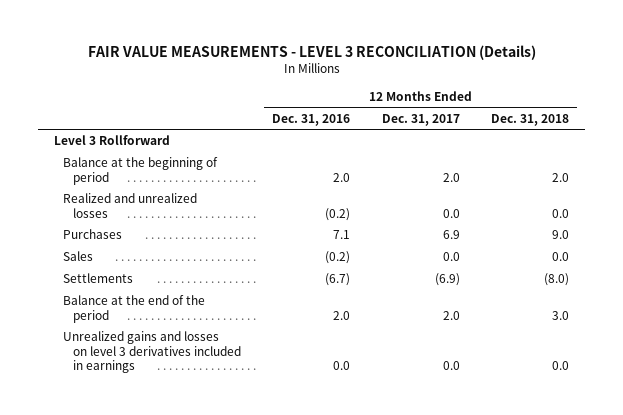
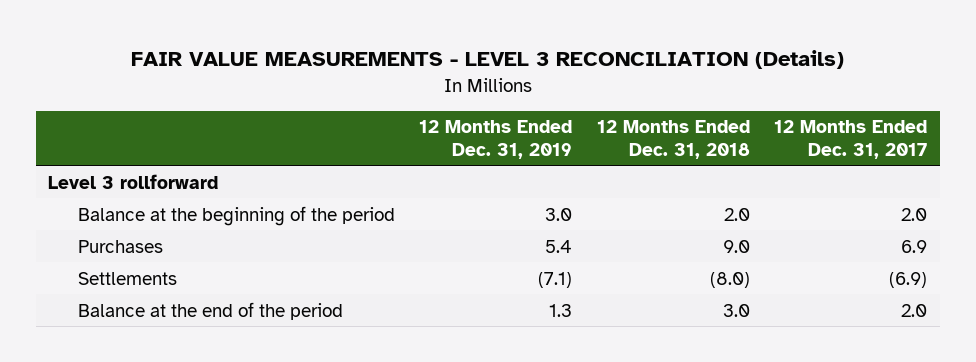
- | 12 Months Ended Dec. 31, 2016 | 12 Months Ended Dec. 31, 2017 | 12 Months Ended Dec. 31, 2018
+ | 12 Months Ended Dec. 31, 2019 | 12 Months Ended Dec. 31, 2018 | 12 Months Ended Dec. 31, 2017
- Level 3 Rollforward
- Balance at the beginning of period | 2.0 | 2.0 | 2.0
- Realized and unrealized losses | (0.2) | 0.0 | 0.0
+ Level 3 rollforward
+ Balance at the beginning of the period | 3.0 | 2.0 | 2.0
- Sales | (0.2) | 0.0 | 0.0
- Unrealized gains and losses on level 3 derivatives included in earnings | 0.0 | 0.0 | 0.0

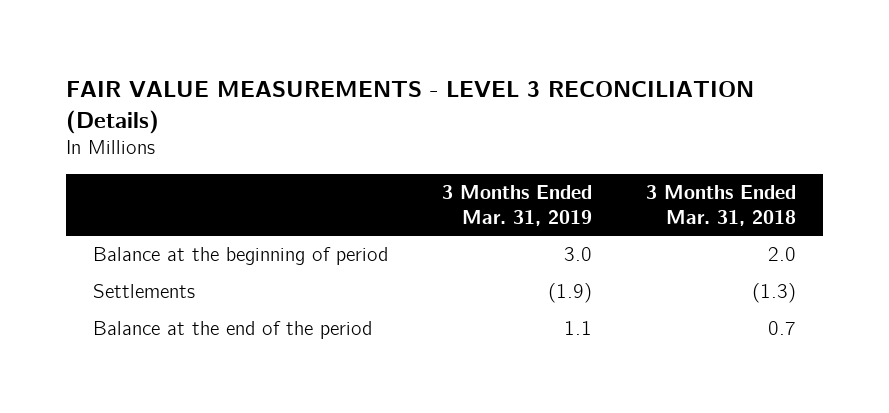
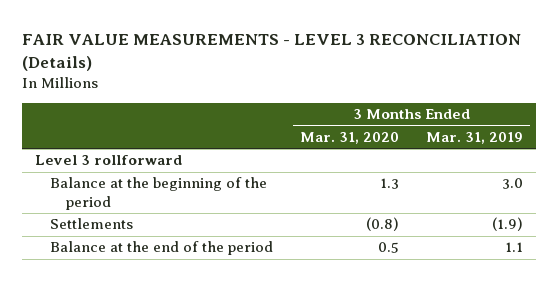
- | 3 Months Ended Mar. 31, 2019 | 3 Months Ended Mar. 31, 2018
+ | 3 Months Ended Mar. 31, 2020 | 3 Months Ended Mar. 31, 2019
- Balance at the beginning of period | 3.0 | 2.0
+ Level 3 rollforward
+ Balance at the beginning of the period | 1.3 | 3.0

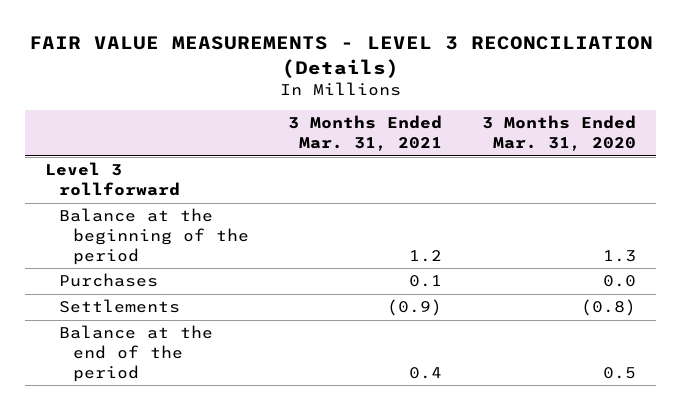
- | 3 Months Ended Mar. 31, 2020 | 3 Months Ended Mar. 31, 2019
+ | 3 Months Ended Mar. 31, 2021 | 3 Months Ended Mar. 31, 2020
+ Purchases | 0.1 | 0.0

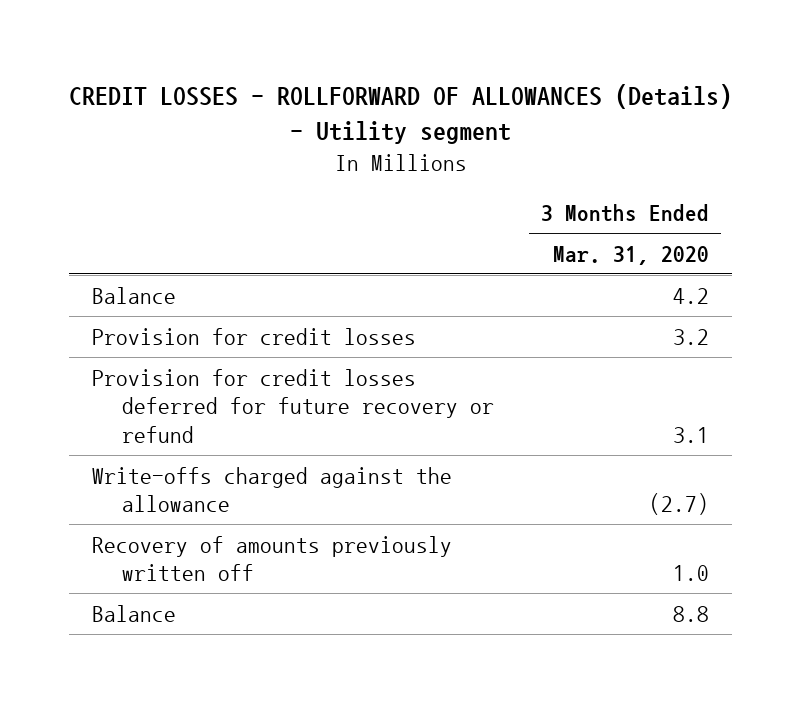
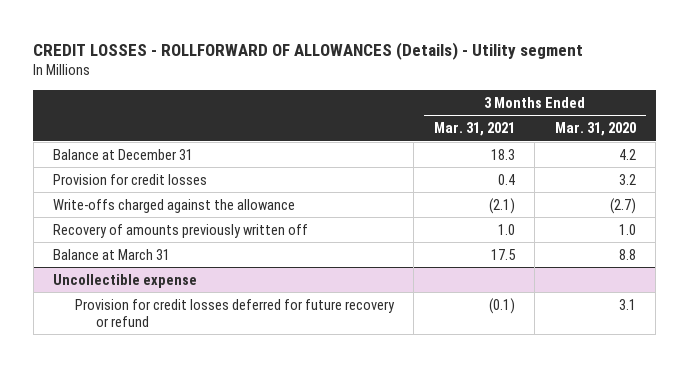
- | 3 Months Ended Mar. 31, 2020
+ | 3 Months Ended Mar. 31, 2021 | 3 Months Ended Mar. 31, 2020
- Balance | 4.2
+ Balance at December 31 | 18.3 | 4.2
- Provision for credit losses deferred for future recovery or refund | 3.1
- Balance | 8.8
+ Balance at March 31 | 17.5 | 8.8
+ Uncollectible expense
+ Provision for credit losses deferred for future recovery or refund | (0.1) | 3.1

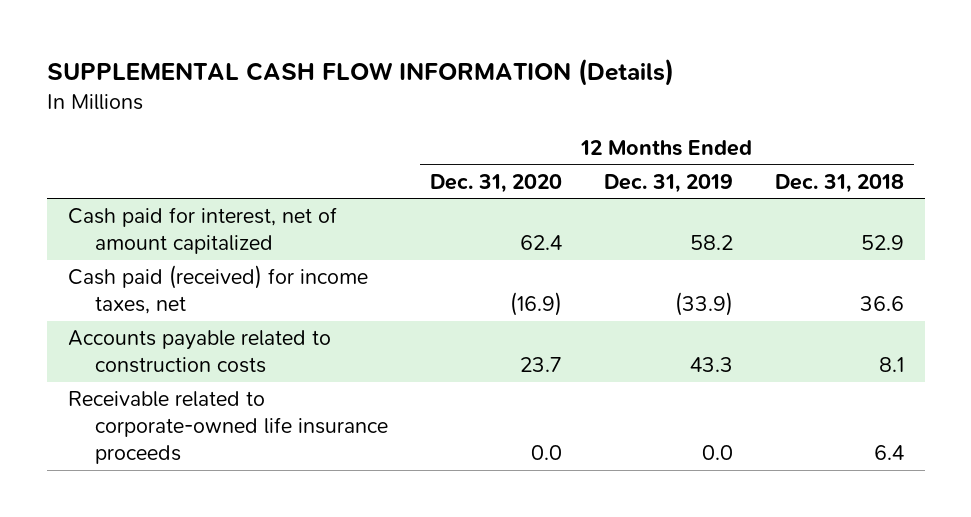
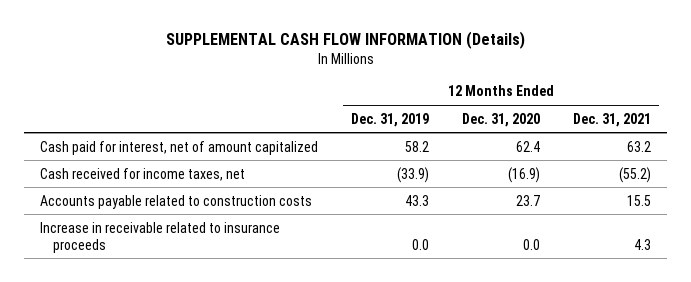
- | 12 Months Ended Dec. 31, 2020 | 12 Months Ended Dec. 31, 2019 | 12 Months Ended Dec. 31, 2018
+ | 12 Months Ended Dec. 31, 2019 | 12 Months Ended Dec. 31, 2020 | 12 Months Ended Dec. 31, 2021
- Cash paid (received) for income taxes, net | (16.9) | (33.9) | 36.6
+ Cash received for income taxes, net | (33.9) | (16.9) | (55.2)
- Receivable related to corporate-owned life insurance proceeds | 0.0 | 0.0 | 6.4
+ Increase in receivable related to insurance proceeds | 0.0 | 0.0 | 4.3

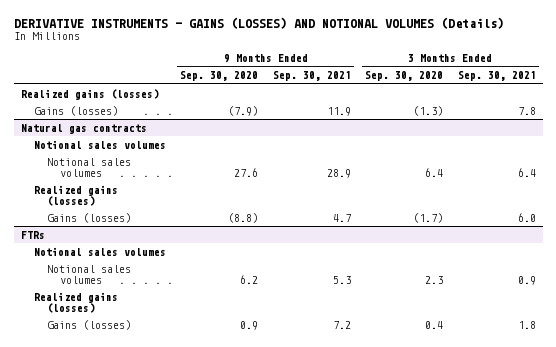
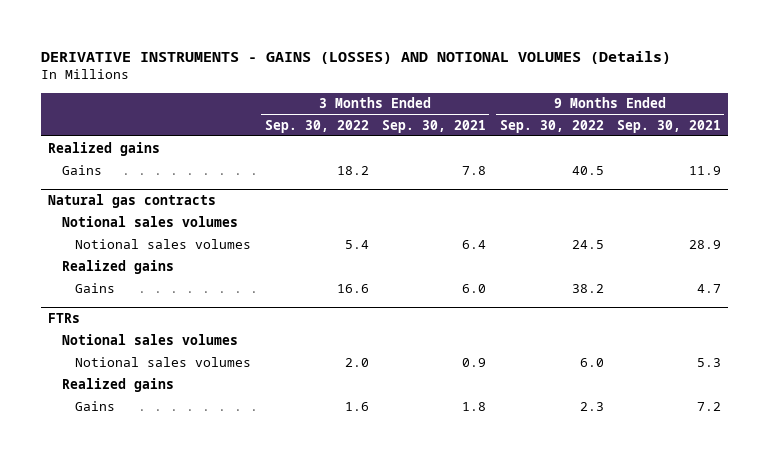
- | 9 Months Ended Sep. 30, 2020 | 9 Months Ended Sep. 30, 2021 | 3 Months Ended Sep. 30, 2020 | 3 Months Ended Sep. 30, 2021
+ | 3 Months Ended Sep. 30, 2022 | 3 Months Ended Sep. 30, 2021 | 9 Months Ended Sep. 30, 2022 | 9 Months Ended Sep. 30, 2021
- Realized gains (losses)
- Gains (losses) | (7.9) | 11.9 | (1.3) | 7.8
+ Realized gains
+ Gains | 18.2 | 7.8 | 40.5 | 11.9
@ Natural gas contracts
- Realized gains (losses)
- Gains (losses) | (8.8) | 4.7 | (1.7) | 6.0
+ Realized gains
+ Gains | 16.6 | 6.0 | 38.2 | 4.7
@ FTRs
- Realized gains (losses)
- Gains (losses) | 0.9 | 7.2 | 0.4 | 1.8
+ Realized gains
+ Gains | 1.6 | 1.8 | 2.3 | 7.2

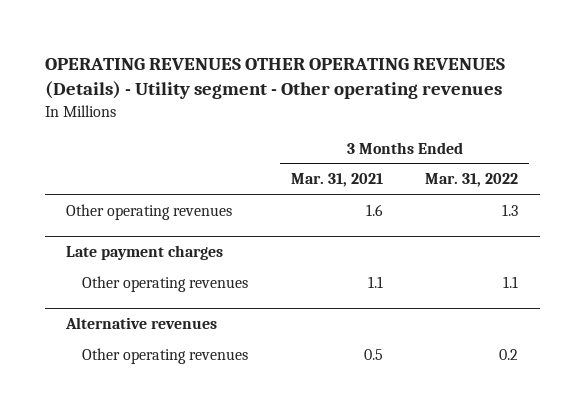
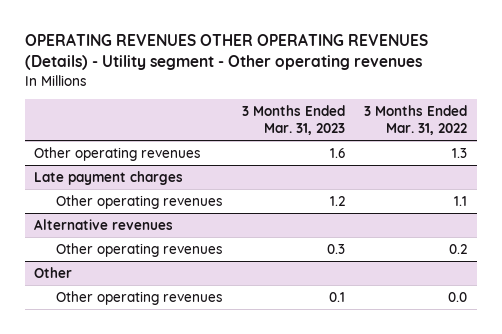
- | 3 Months Ended Mar. 31, 2021 | 3 Months Ended Mar. 31, 2022
+ | 3 Months Ended Mar. 31, 2023 | 3 Months Ended Mar. 31, 2022
+ Other
+ Other operating revenues | 0.1 | 0.0

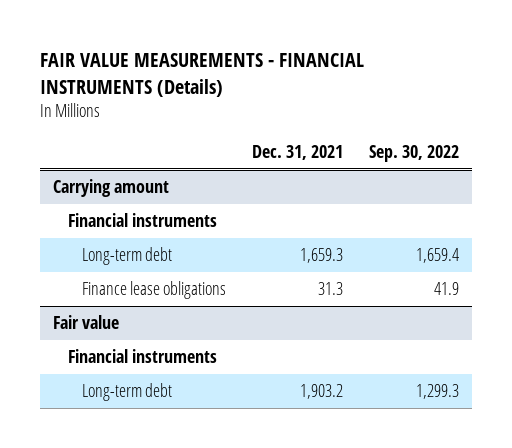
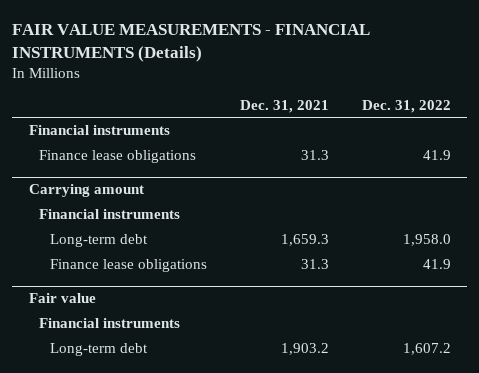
- | Dec. 31, 2021 | Sep. 30, 2022
+ | Dec. 31, 2021 | Dec. 31, 2022
+ Financial instruments
+ Finance lease obligations | 31.3 | 41.9

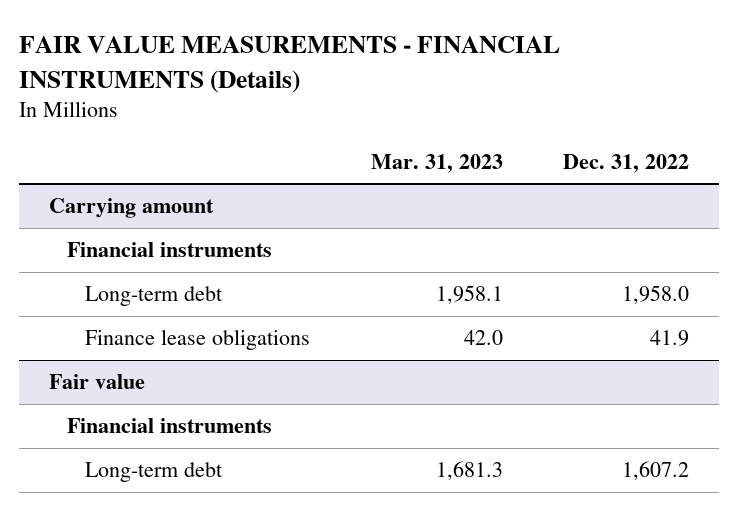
- | Dec. 31, 2021 | Dec. 31, 2022
+ | Mar. 31, 2023 | Dec. 31, 2022
- Financial instruments
- Finance lease obligations | 31.3 | 41.9

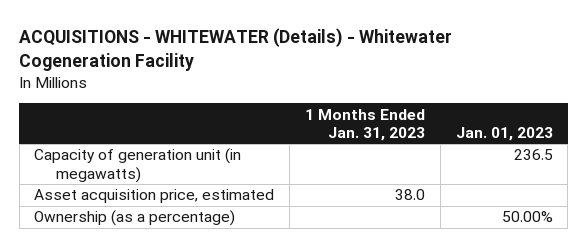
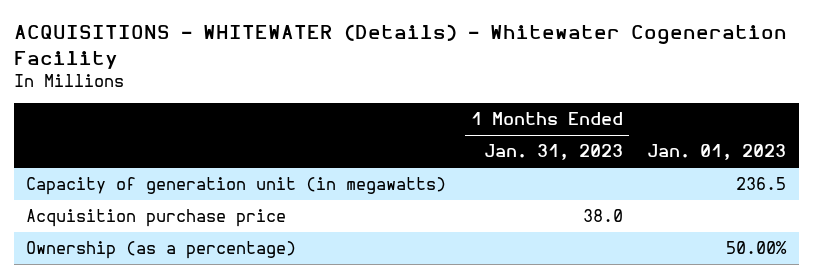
- Asset acquisition price, estimated | 38.0 |
+ Acquisition purchase price | 38.0 |

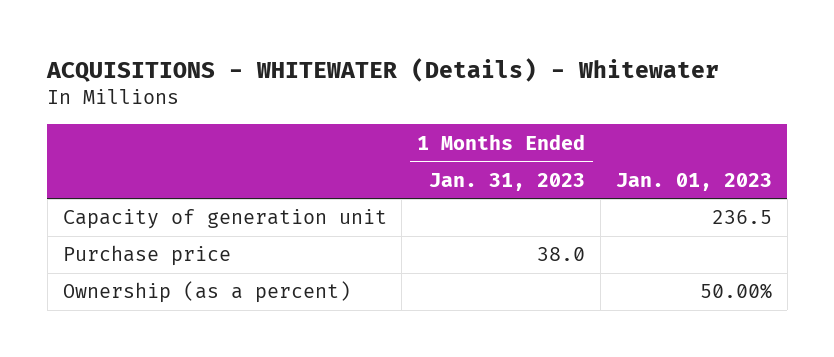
- ACQUISITIONS - WHITEWATER (Details) - Whitewater Cogeneration Facility
+ ACQUISITIONS - WHITEWATER (Details) - Whitewater
- Capacity of generation unit (in megawatts) | | 236.5
- Acquisition purchase price | 38.0 |
- Ownership (as a percentage) | | 50.00%
+ Capacity of generation unit | | 236.5
+ Purchase price | 38.0 |
+ Ownership (as a percent) | | 50.00%

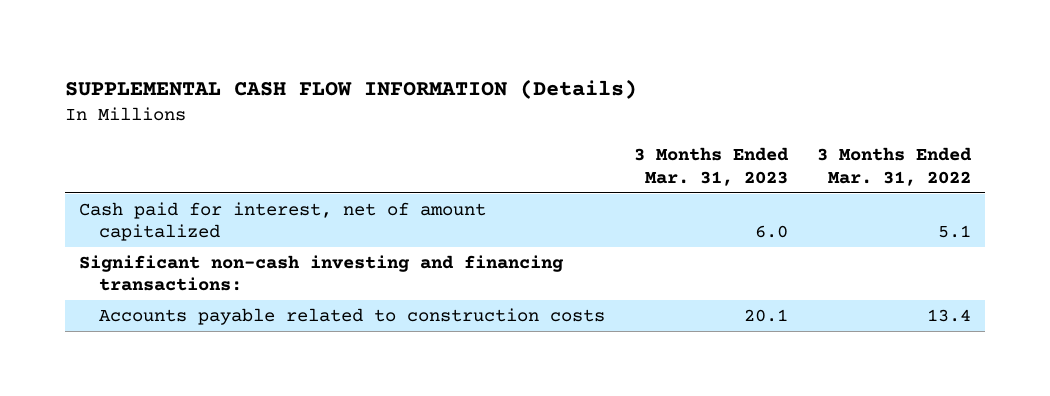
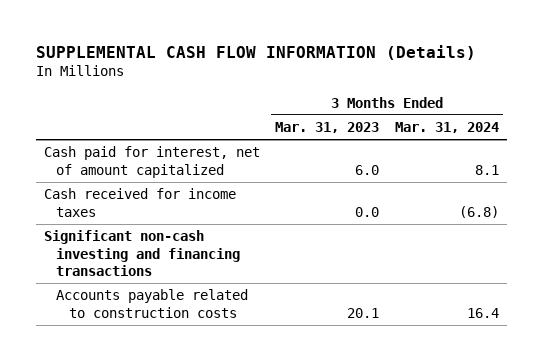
- | 3 Months Ended Mar. 31, 2023 | 3 Months Ended Mar. 31, 2022
+ | 3 Months Ended Mar. 31, 2023 | 3 Months Ended Mar. 31, 2024
- Significant non-cash investing and financing transactions:
+ Cash received for income taxes | 0.0 | (6.8)
+ Significant non-cash investing and financing transactions

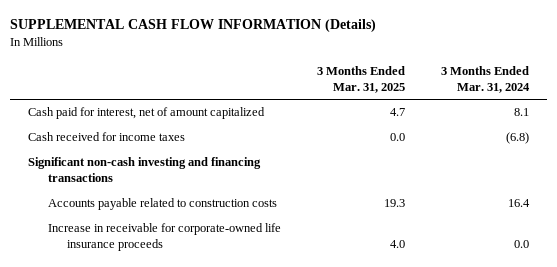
- | 3 Months Ended Mar. 31, 2023 | 3 Months Ended Mar. 31, 2024
+ | 3 Months Ended Mar. 31, 2025 | 3 Months Ended Mar. 31, 2024
+ Increase in receivable for corporate-owned life insurance proceeds | 4.0 | 0.0

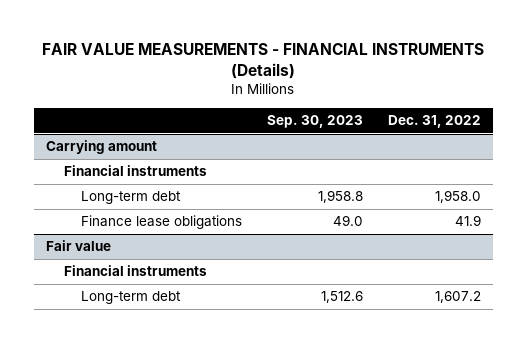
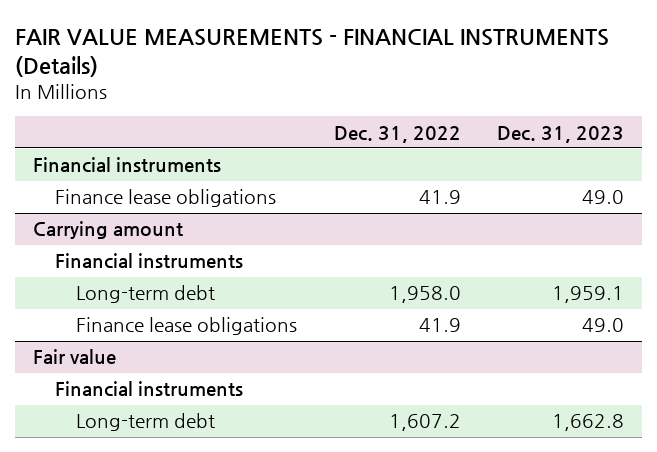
- | Sep. 30, 2023 | Dec. 31, 2022
+ | Dec. 31, 2022 | Dec. 31, 2023
+ Financial instruments
+ Finance lease obligations | 41.9 | 49.0

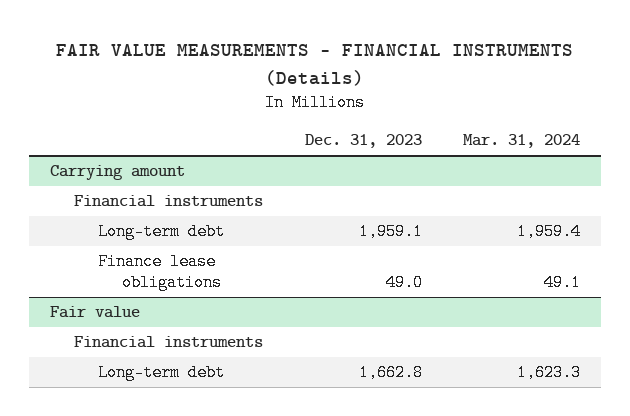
- | Dec. 31, 2022 | Dec. 31, 2023
+ | Dec. 31, 2023 | Mar. 31, 2024
- Financial instruments
- Finance lease obligations | 41.9 | 49.0

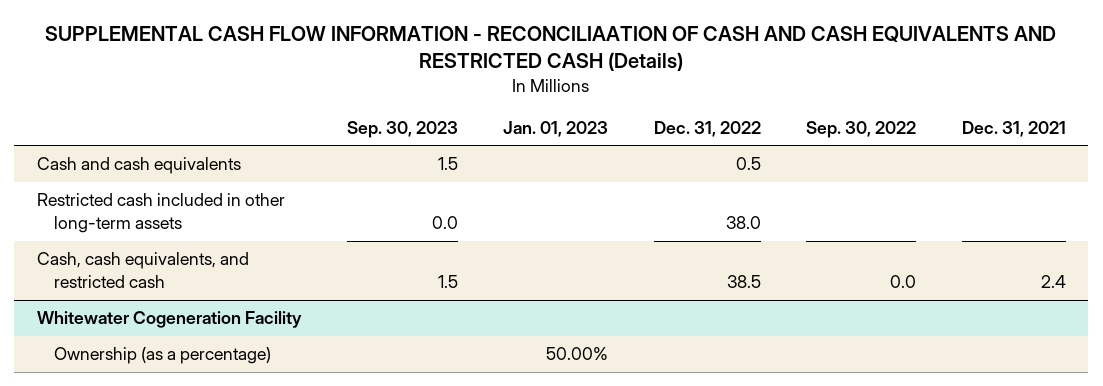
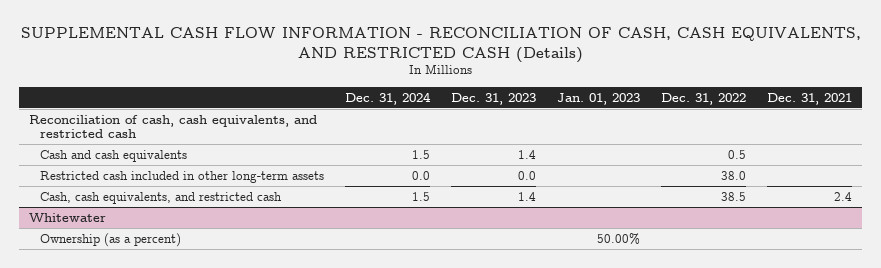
- SUPPLEMENTAL CASH FLOW INFORMATION - RECONCILIAATION OF CASH AND CASH EQUIVALENTS AND RESTRICTED CASH (Details)
+ SUPPLEMENTAL CASH FLOW INFORMATION - RECONCILIATION OF CASH, CASH EQUIVALENTS, AND RESTRICTED CASH (Details)
- | Sep. 30, 2023 | Jan. 01, 2023 | Dec. 31, 2022 | Sep. 30, 2022 | Dec. 31, 2021
+ | Dec. 31, 2024 | Dec. 31, 2023 | Jan. 01, 2023 | Dec. 31, 2022 | Dec. 31, 2021
+ Reconciliation of cash, cash equivalents, and restricted cash
- Whitewater Cogeneration Facility
- Ownership (as a percentage) | | 50.00% | | |
+ Whitewater
+ Ownership (as a percent) | | | 50.00% | |

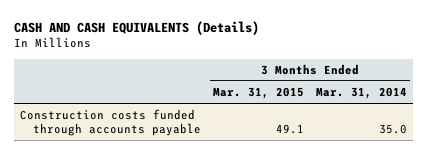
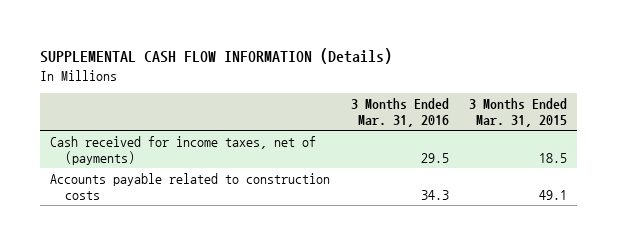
- CASH AND CASH EQUIVALENTS (Details)
+ SUPPLEMENTAL CASH FLOW INFORMATION (Details)
- | 3 Months Ended Mar. 31, 2015 | 3 Months Ended Mar. 31, 2014
+ | 3 Months Ended Mar. 31, 2016 | 3 Months Ended Mar. 31, 2015
- Construction costs funded through accounts payable | 49.1 | 35.0
+ Cash received for income taxes, net of (payments) | 29.5 | 18.5
+ Accounts payable related to construction costs | 34.3 | 49.1

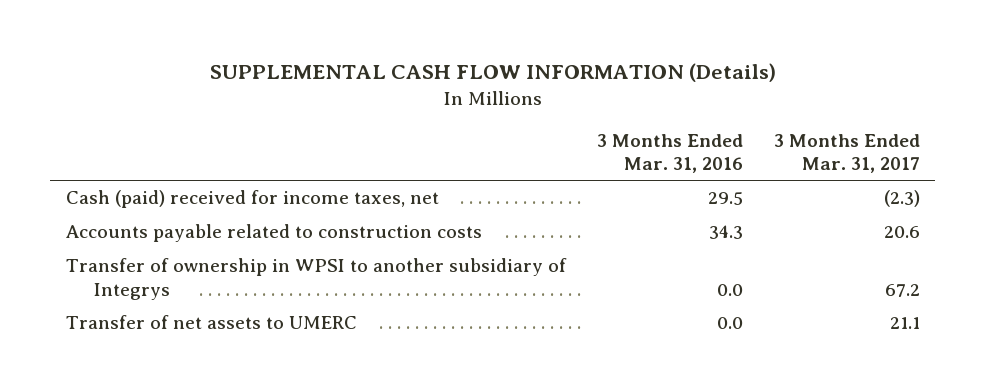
- | 3 Months Ended Mar. 31, 2016 | 3 Months Ended Mar. 31, 2015
+ | 3 Months Ended Mar. 31, 2016 | 3 Months Ended Mar. 31, 2017
- Cash received for income taxes, net of (payments) | 29.5 | 18.5
+ Cash (paid) received for income taxes, net | 29.5 | (2.3)
+ Transfer of ownership in WPSI to another subsidiary of Integrys | 0.0 | 67.2
+ Transfer of net assets to UMERC | 0.0 | 21.1

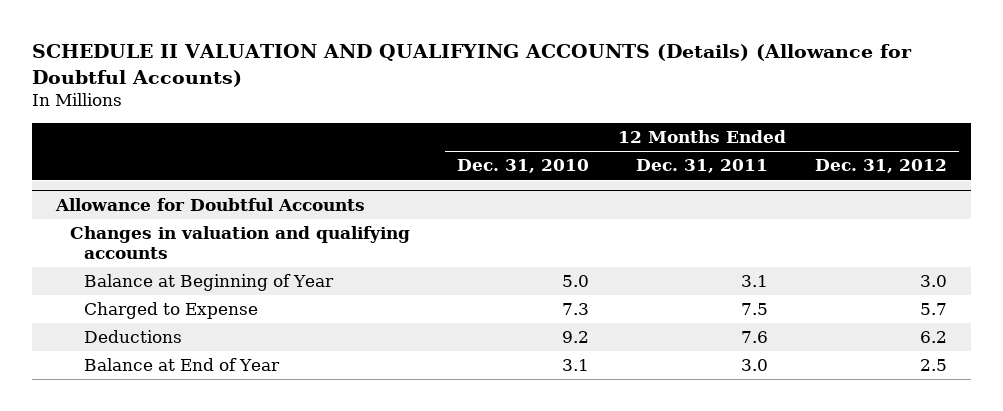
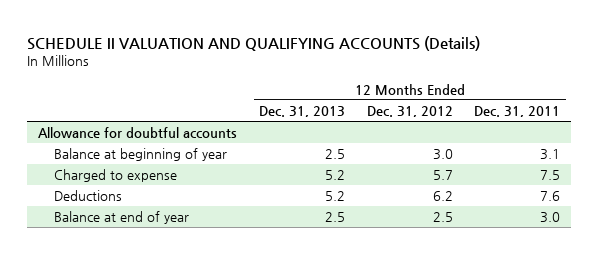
- SCHEDULE II VALUATION AND QUALIFYING ACCOUNTS (Details) (Allowance for Doubtful Accounts)
+ SCHEDULE II VALUATION AND QUALIFYING ACCOUNTS (Details)
- | 12 Months Ended Dec. 31, 2010 | 12 Months Ended Dec. 31, 2011 | 12 Months Ended Dec. 31, 2012
+ | 12 Months Ended Dec. 31, 2013 | 12 Months Ended Dec. 31, 2012 | 12 Months Ended Dec. 31, 2011
- Allowance for Doubtful Accounts
- Changes in valuation and qualifying accounts
- Balance at Beginning of Year | 5.0 | 3.1 | 3.0
- Charged to Expense | 7.3 | 7.5 | 5.7
+ Allowance for doubtful accounts
+ Balance at beginning of year | 2.5 | 3.0 | 3.1
+ Charged to expense | 5.2 | 5.7 | 7.5
- Balance at End of Year | 3.1 | 3.0 | 2.5
+ Balance at end of year | 2.5 | 2.5 | 3.0

